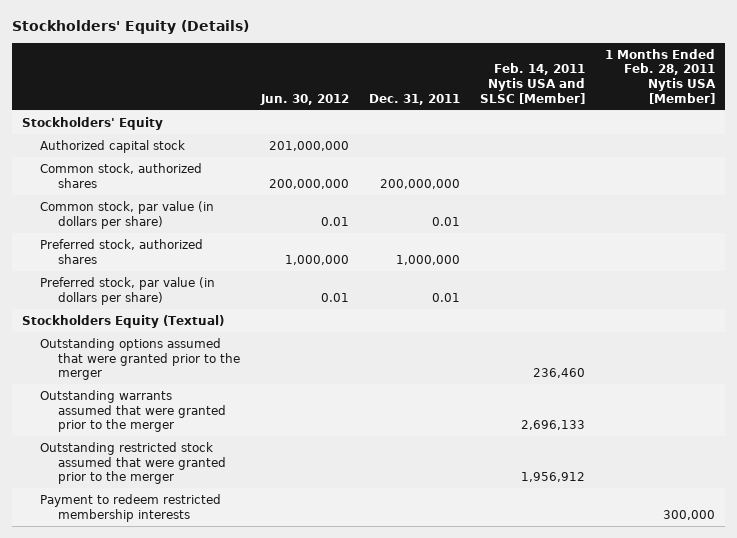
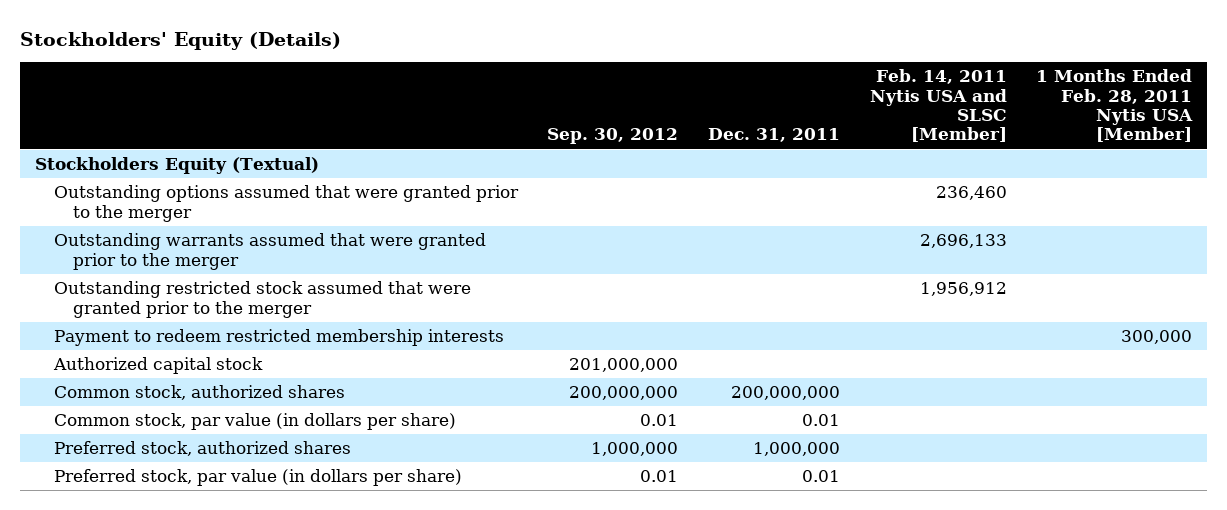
- | Jun. 30, 2012 | Dec. 31, 2011 | Feb. 14, 2011 Nytis USA and SLSC [Member] | 1 Months Ended Feb. 28, 2011 Nytis USA [Member]
+ | Sep. 30, 2012 | Dec. 31, 2011 | Feb. 14, 2011 Nytis USA and SLSC [Member] | 1 Months Ended Feb. 28, 2011 Nytis USA [Member]
- Stockholders' Equity
moved down: Authorized capital stock | 201,000,000 | | |
moved down: Common stock, authorized shares | 200,000,000 | 200,000,000 | |
moved down: Common stock, par value (in dollars per share) | 0.01 | 0.01 | |
moved down: Preferred stock, authorized shares | 1,000,000 | 1,000,000 | |
moved down: Preferred stock, par value (in dollars per share) | 0.01 | 0.01 | |

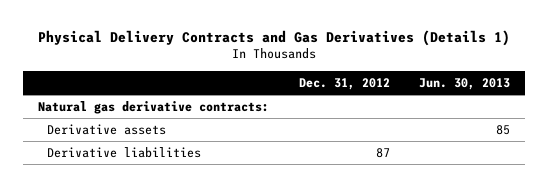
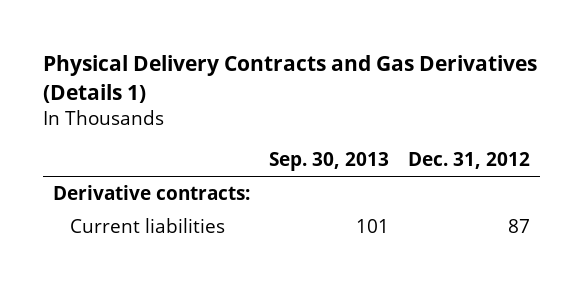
- | Dec. 31, 2012 | Jun. 30, 2013
+ | Sep. 30, 2013 | Dec. 31, 2012
- Natural gas derivative contracts:
- Derivative assets | | 85
- Derivative liabilities | 87 |
+ Derivative contracts:
+ Current liabilities | 101 | 87

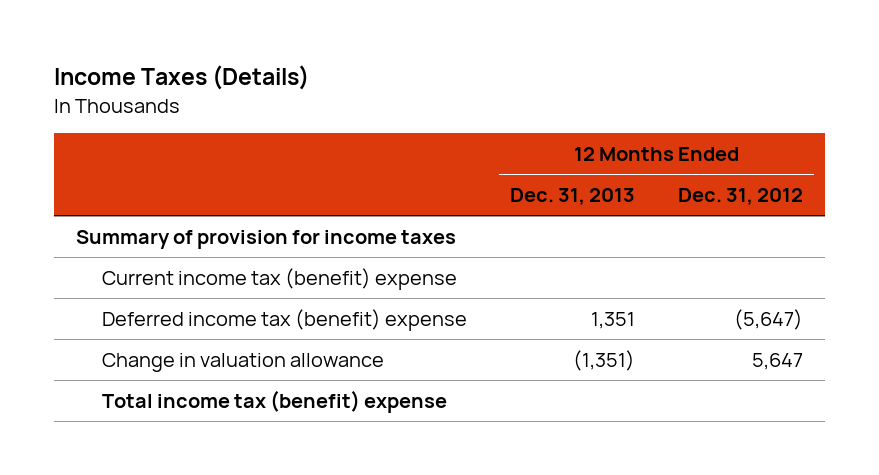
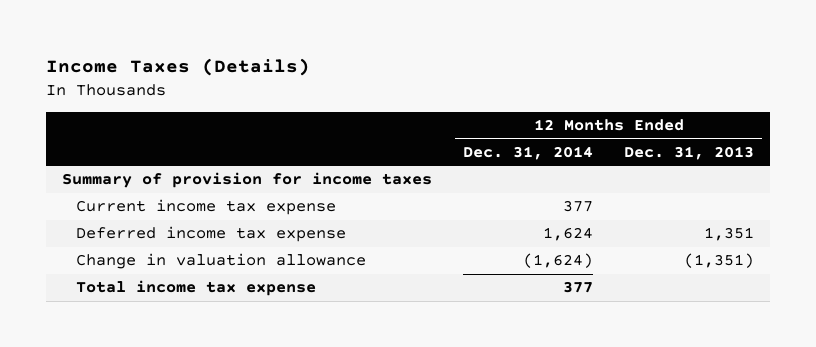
- | 12 Months Ended Dec. 31, 2013 | 12 Months Ended Dec. 31, 2012
+ | 12 Months Ended Dec. 31, 2014 | 12 Months Ended Dec. 31, 2013
- Current income tax (benefit) expense
- Deferred income tax (benefit) expense | 1,351 | (5,647)
+ Current income tax expense | 377 |
+ Deferred income tax expense | 1,624 | 1,351
- Total income tax (benefit) expense
+ Total income tax expense | 377 |

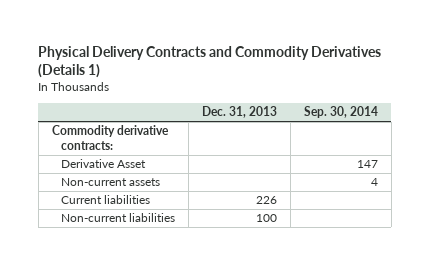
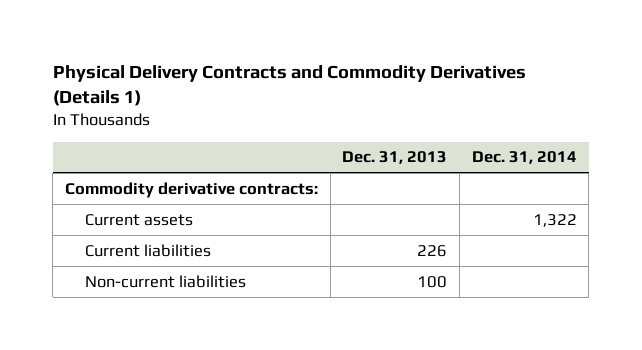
- | Dec. 31, 2013 | Sep. 30, 2014
+ | Dec. 31, 2013 | Dec. 31, 2014
- Derivative Asset | | 147
- Non-current assets | | 4
+ Current assets | | 1,322

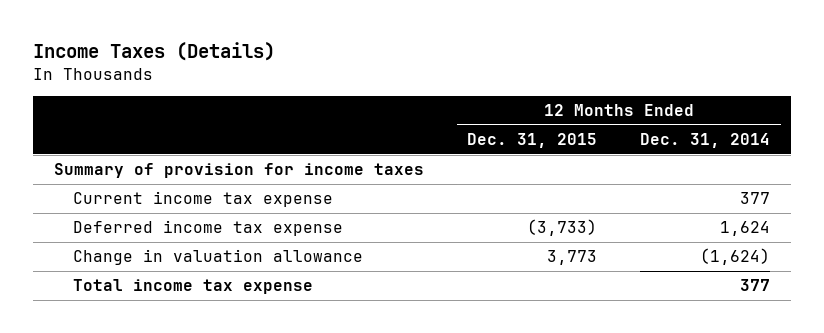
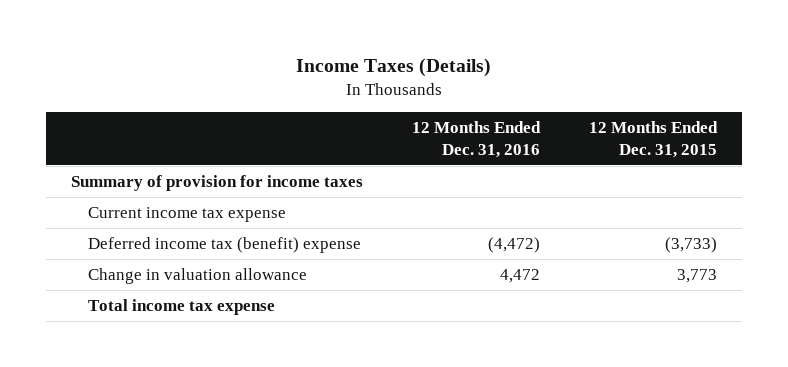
- | 12 Months Ended Dec. 31, 2015 | 12 Months Ended Dec. 31, 2014
+ | 12 Months Ended Dec. 31, 2016 | 12 Months Ended Dec. 31, 2015
- Deferred income tax expense | (3,733) | 1,624
+ Deferred income tax (benefit) expense | (4,472) | (3,733)

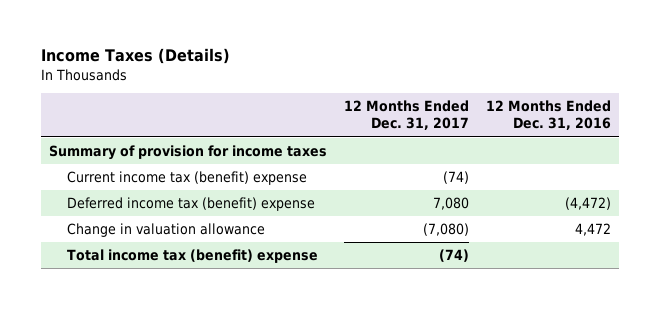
- | 12 Months Ended Dec. 31, 2016 | 12 Months Ended Dec. 31, 2015
+ | 12 Months Ended Dec. 31, 2017 | 12 Months Ended Dec. 31, 2016
- Current income tax expense
+ Current income tax (benefit) expense | (74) |
- Total income tax expense
+ Total income tax (benefit) expense | (74) |

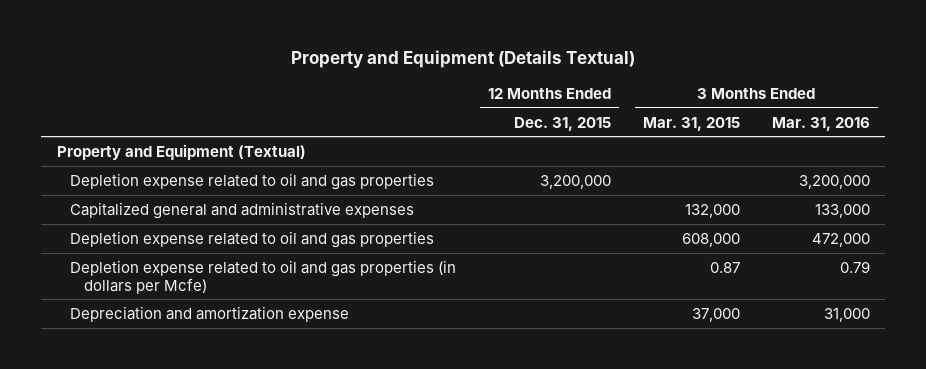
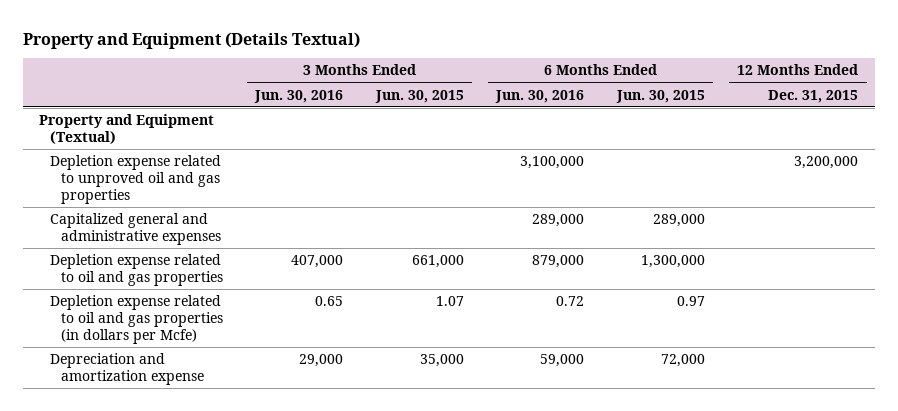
- | 12 Months Ended Dec. 31, 2015 | 3 Months Ended Mar. 31, 2015 | 3 Months Ended Mar. 31, 2016
+ | 3 Months Ended Jun. 30, 2016 | 3 Months Ended Jun. 30, 2015 | 6 Months Ended Jun. 30, 2016 | 6 Months Ended Jun. 30, 2015 | 12 Months Ended Dec. 31, 2015
- Depletion expense related to oil and gas properties | 3,200,000 | | 3,200,000
+ Depletion expense related to unproved oil and gas properties | | | 3,100,000 | | 3,200,000

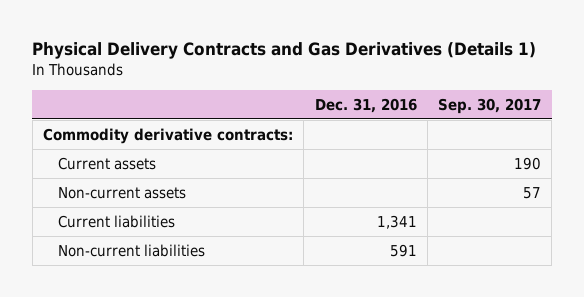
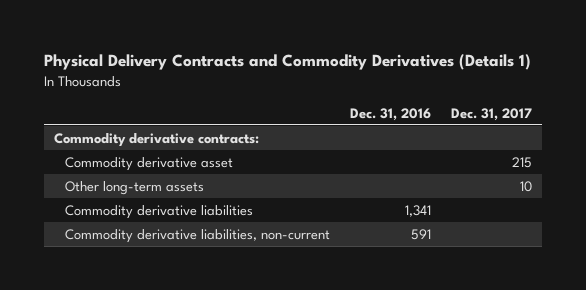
- Physical Delivery Contracts and Gas Derivatives (Details 1)
+ Physical Delivery Contracts and Commodity Derivatives (Details 1)
- | Dec. 31, 2016 | Sep. 30, 2017
+ | Dec. 31, 2016 | Dec. 31, 2017
- Current assets | | 190
- Non-current assets | | 57
- Current liabilities | 1,341 |
- Non-current liabilities | 591 |
+ Commodity derivative asset | | 215
+ Other long-term assets | | 10
+ Commodity derivative liabilities | 1,341 |
+ Commodity derivative liabilities, non-current | 591 |

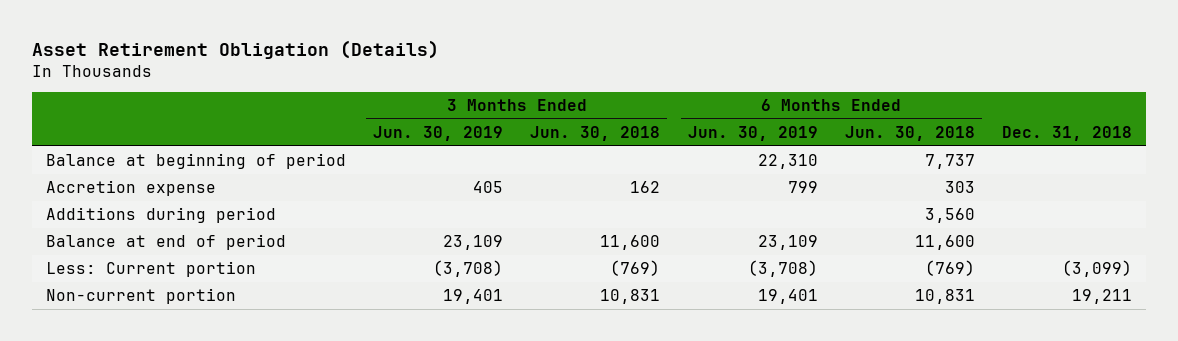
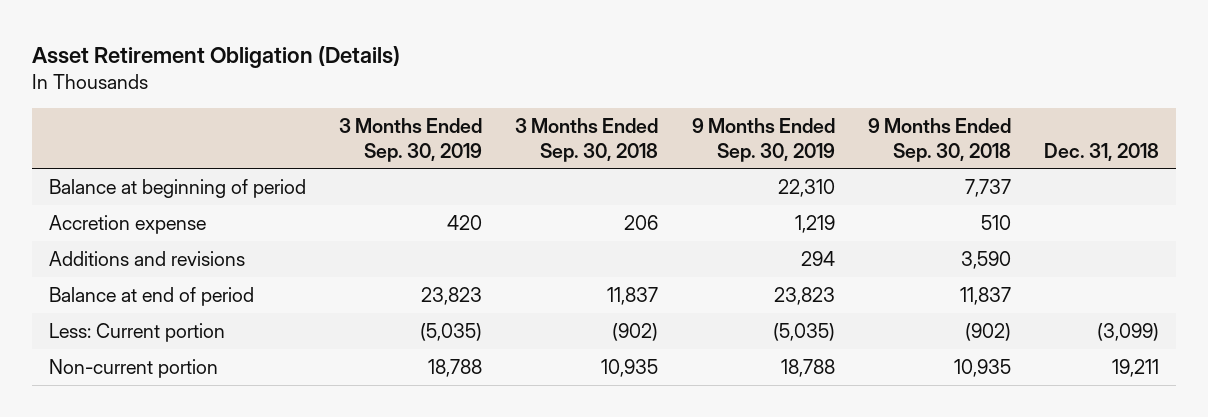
- | 3 Months Ended Jun. 30, 2019 | 3 Months Ended Jun. 30, 2018 | 6 Months Ended Jun. 30, 2019 | 6 Months Ended Jun. 30, 2018 | Dec. 31, 2018
+ | 3 Months Ended Sep. 30, 2019 | 3 Months Ended Sep. 30, 2018 | 9 Months Ended Sep. 30, 2019 | 9 Months Ended Sep. 30, 2018 | Dec. 31, 2018
- Additions during period | | | | 3,560 |
+ Additions and revisions | | | 294 | 3,590 |

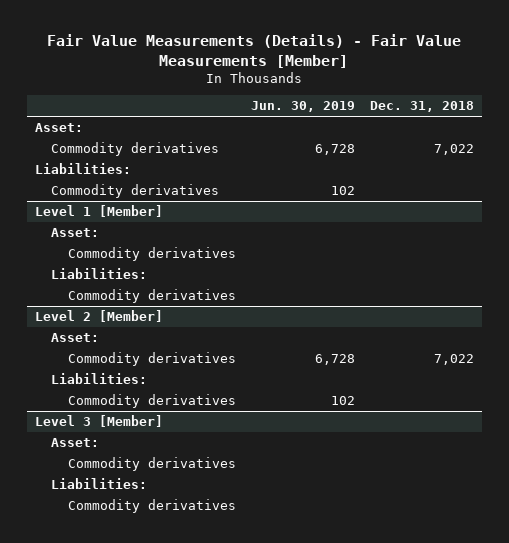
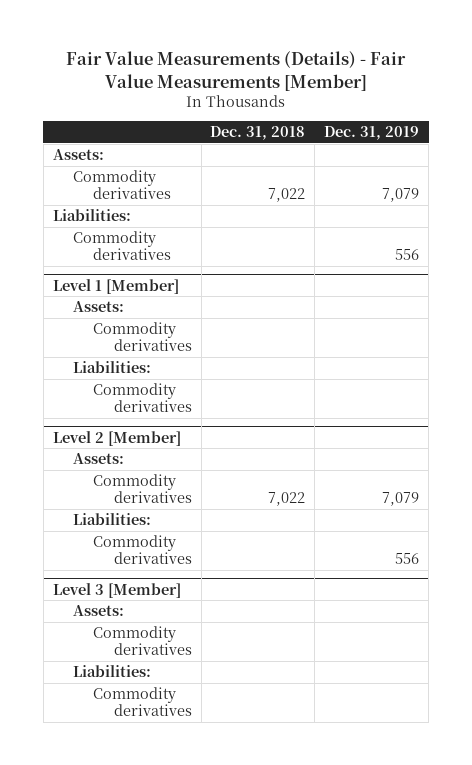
- | Jun. 30, 2019 | Dec. 31, 2018
+ | Dec. 31, 2018 | Dec. 31, 2019
- Asset:
+ Assets:
@ Level 1 [Member]
- Asset:
+ Assets:
@ Level 2 [Member]
- Asset:
+ Assets:
@ Level 3 [Member]
- Asset:
+ Assets:

